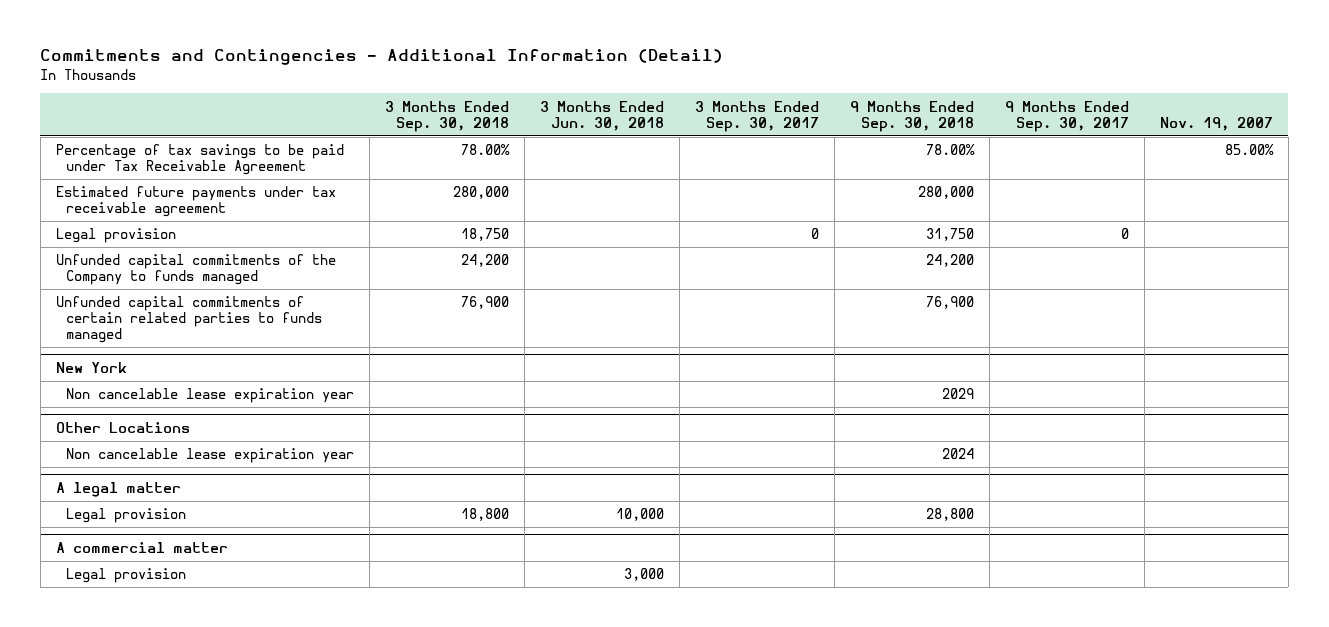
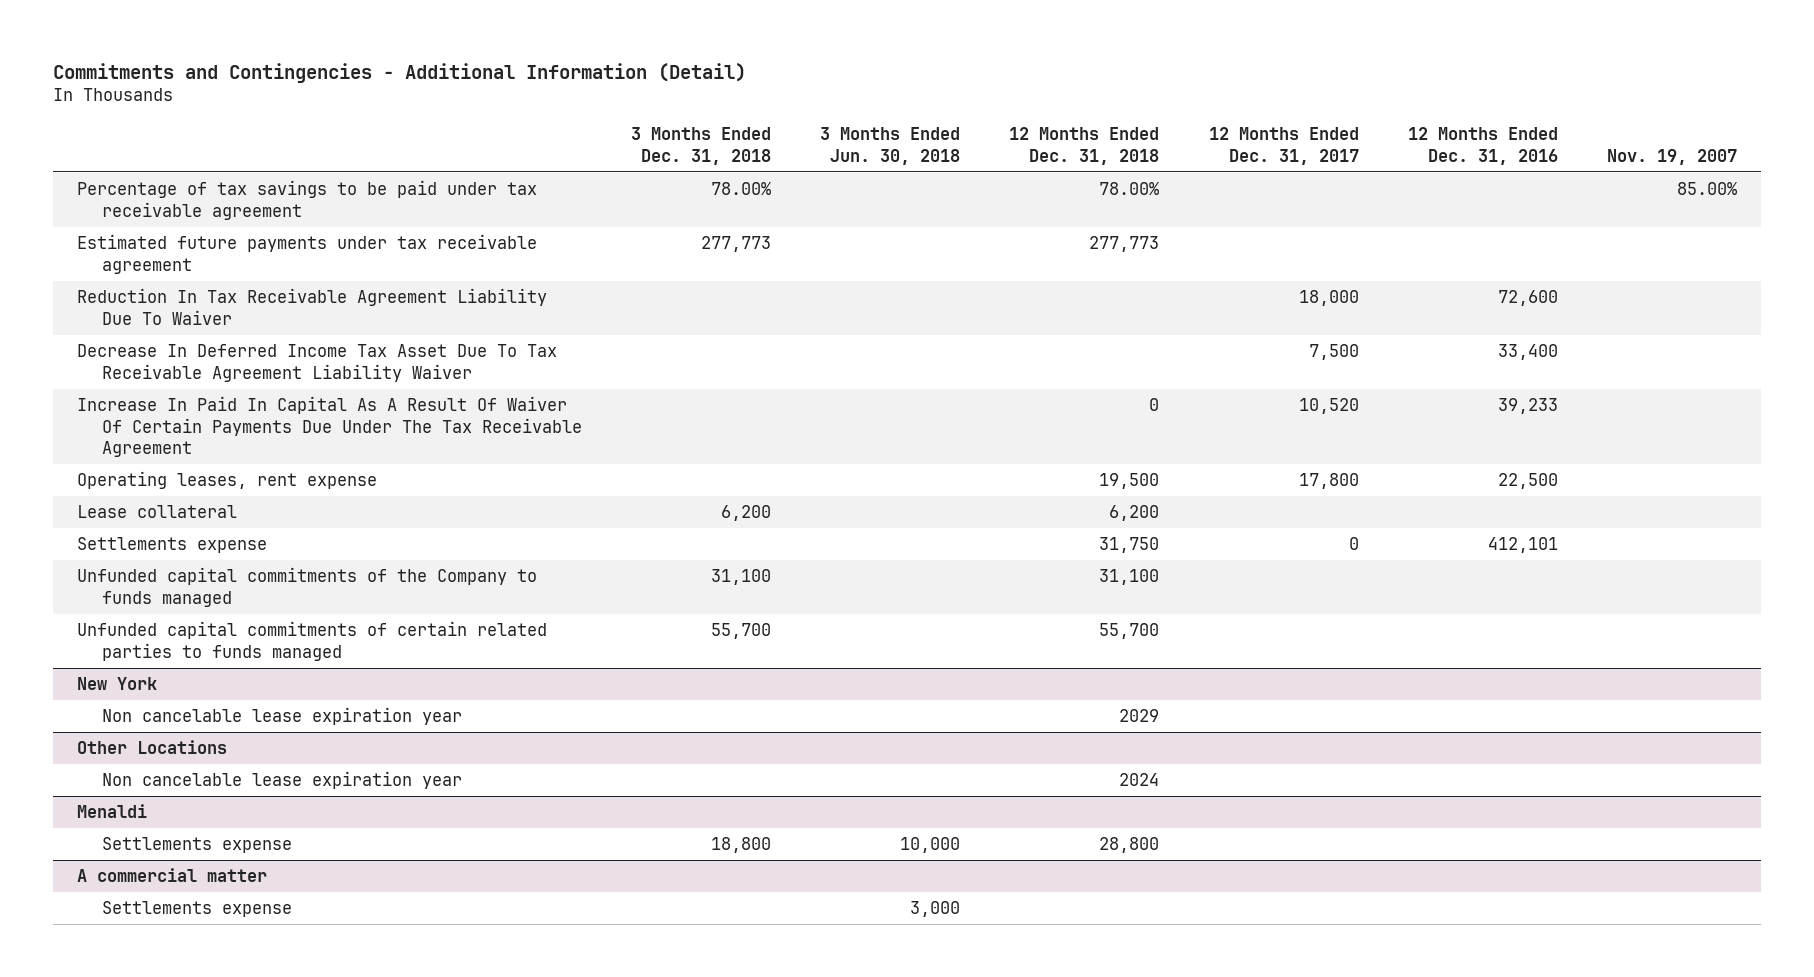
- | 3 Months Ended Sep. 30, 2018 | 3 Months Ended Jun. 30, 2018 | 3 Months Ended Sep. 30, 2017 | 9 Months Ended Sep. 30, 2018 | 9 Months Ended Sep. 30, 2017 | Nov. 19, 2007
+ | 3 Months Ended Dec. 31, 2018 | 3 Months Ended Jun. 30, 2018 | 12 Months Ended Dec. 31, 2018 | 12 Months Ended Dec. 31, 2017 | 12 Months Ended Dec. 31, 2016 | Nov. 19, 2007
- Percentage of tax savings to be paid under Tax Receivable Agreement | 78.00% | | | 78.00% | | 85.00%
+ Percentage of tax savings to be paid under tax receivable agreement | 78.00% | | 78.00% | | | 85.00%
- Legal provision | 18,750 | | 0 | 31,750 | 0 |
+ Reduction In Tax Receivable Agreement Liability Due To Waiver | | | | 18,000 | 72,600 |
+ Decrease In Deferred Income Tax Asset Due To Tax Receivable Agreement Liability Waiver | | | | 7,500 | 33,400 |
+ Increase In Paid In Capital As A Result Of Waiver Of Certain Payments Due Under The Tax Receivable Agreement | | | 0 | 10,520 | 39,233 |
+ Operating leases, rent expense | | | 19,500 | 17,800 | 22,500 |
+ Lease collateral | 6,200 | | 6,200 | | |
+ Settlements expense | | | 31,750 | 0 | 412,101 |
- A legal matter
- Legal provision | 18,800 | 10,000 | | 28,800 | |
+ Menaldi
+ Settlements expense | 18,800 | 10,000 | 28,800 | | |
@ A commercial matter
- Legal provision | | 3,000 | | | |
+ Settlements expense | | 3,000 | | | |

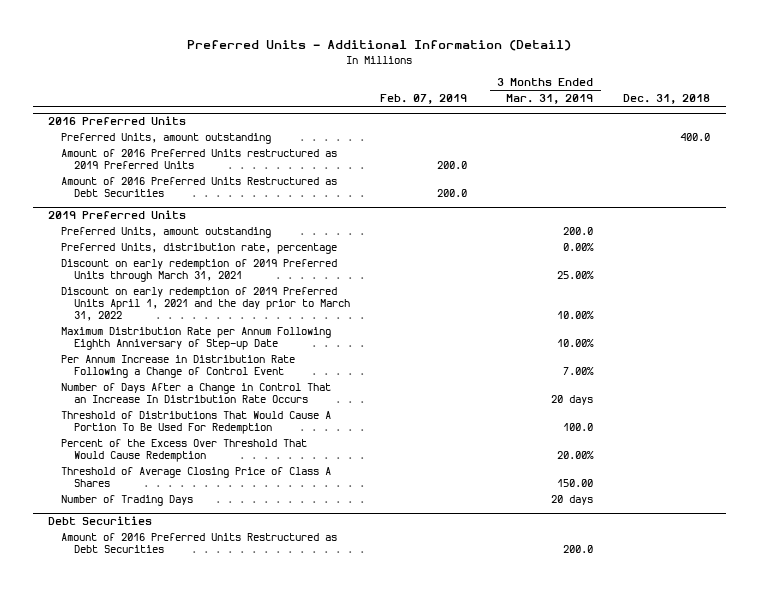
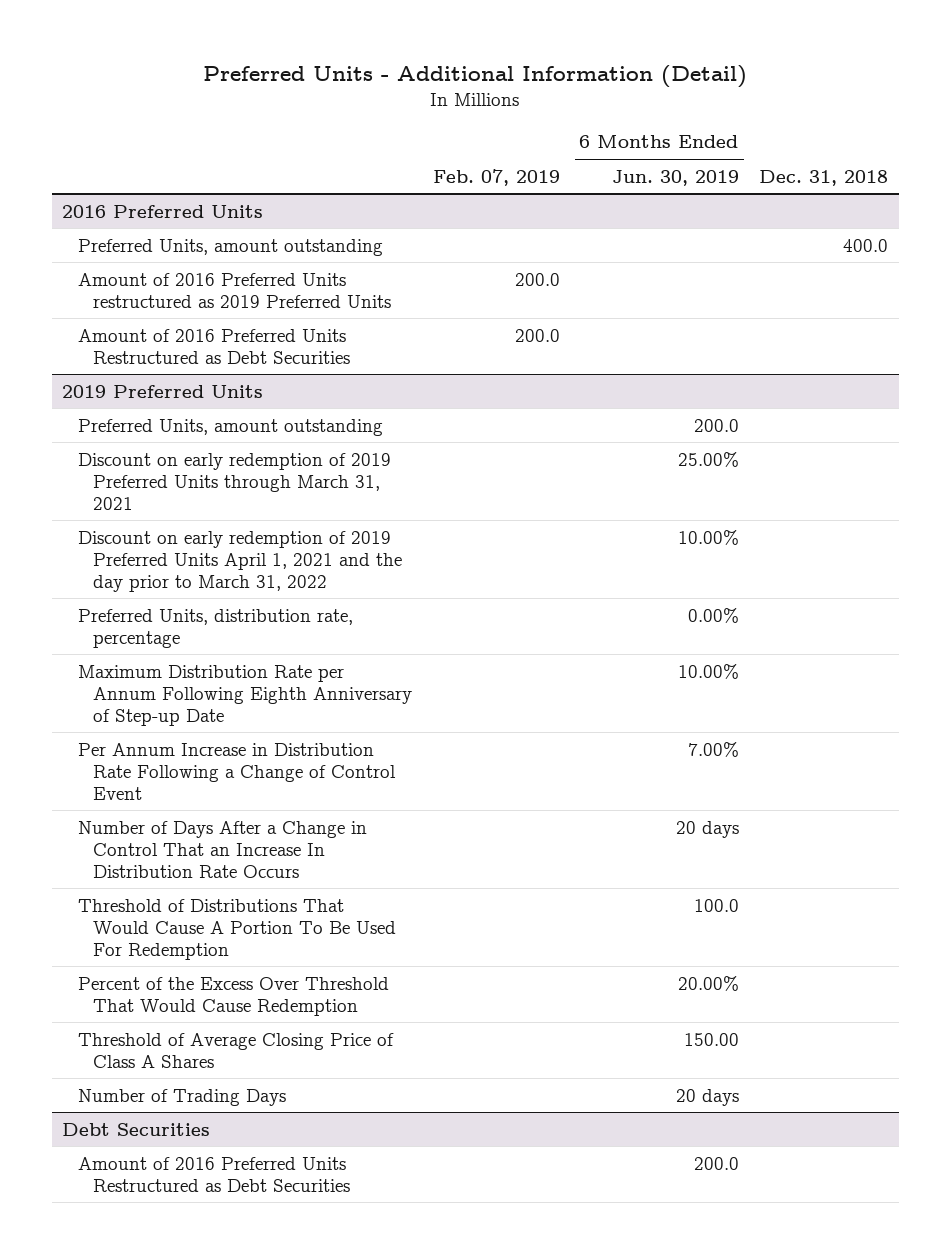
- | Feb. 07, 2019 | 3 Months Ended Mar. 31, 2019 | Dec. 31, 2018
+ | Feb. 07, 2019 | 6 Months Ended Jun. 30, 2019 | Dec. 31, 2018
@ 2019 Preferred Units
moved down: Preferred Units, distribution rate, percentage | | 0.00% |

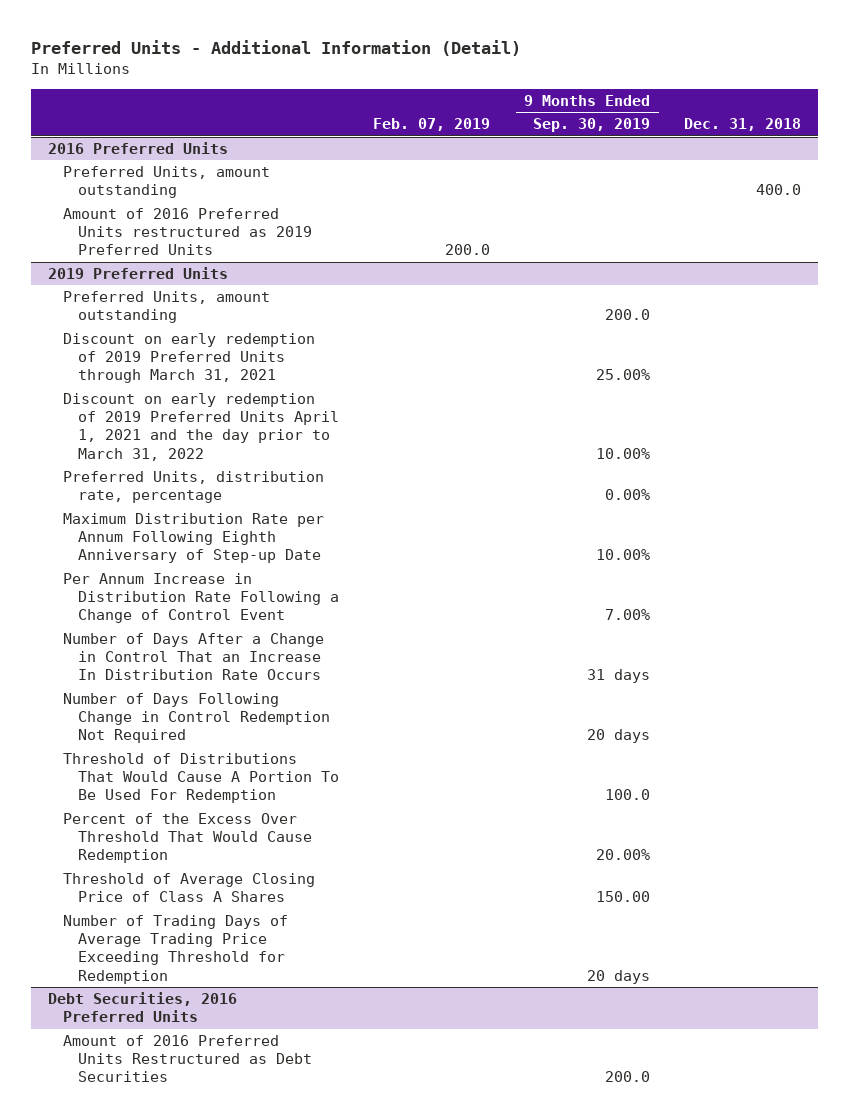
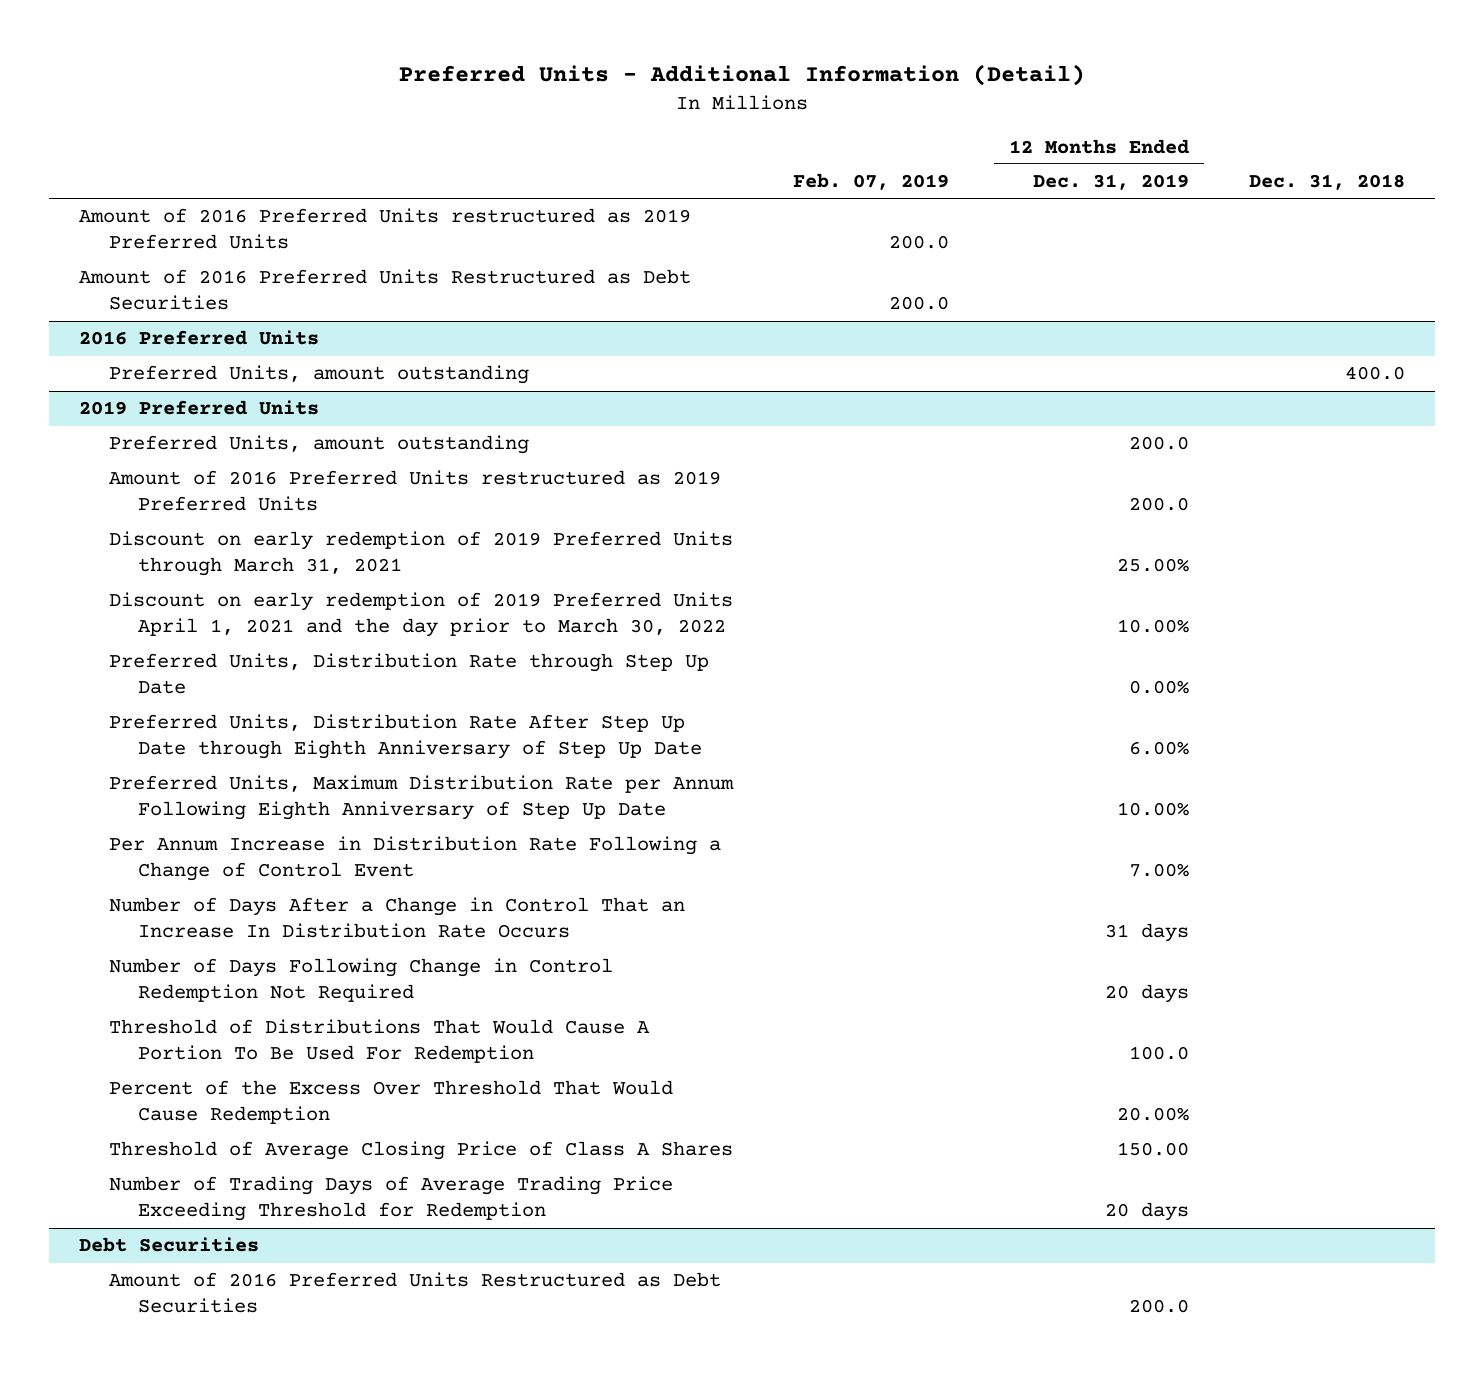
- | Feb. 07, 2019 | 9 Months Ended Sep. 30, 2019 | Dec. 31, 2018
+ | Feb. 07, 2019 | 12 Months Ended Dec. 31, 2019 | Dec. 31, 2018
+ Amount of 2016 Preferred Units restructured as 2019 Preferred Units | 200.0 | |
+ Amount of 2016 Preferred Units Restructured as Debt Securities | 200.0 | |
@ 2016 Preferred Units
- Amount of 2016 Preferred Units restructured as 2019 Preferred Units | 200.0 | |
@ 2019 Preferred Units
+ Amount of 2016 Preferred Units restructured as 2019 Preferred Units | | 200.0 |
- Discount on early redemption of 2019 Preferred Units April 1, 2021 and the day prior to March 31, 2022 | | 10.00% |
- Preferred Units, distribution rate, percentage | | 0.00% |
- Maximum Distribution Rate per Annum Following Eighth Anniversary of Step-up Date | | 10.00% |
+ Discount on early redemption of 2019 Preferred Units April 1, 2021 and the day prior to March 30, 2022 | | 10.00% |
+ Preferred Units, Distribution Rate through Step Up Date | | 0.00% |
+ Preferred Units, Distribution Rate After Step Up Date through Eighth Anniversary of Step Up Date | | 6.00% |
+ Preferred Units, Maximum Distribution Rate per Annum Following Eighth Anniversary of Step Up Date | | 10.00% |
- Debt Securities, 2016 Preferred Units
+ Debt Securities

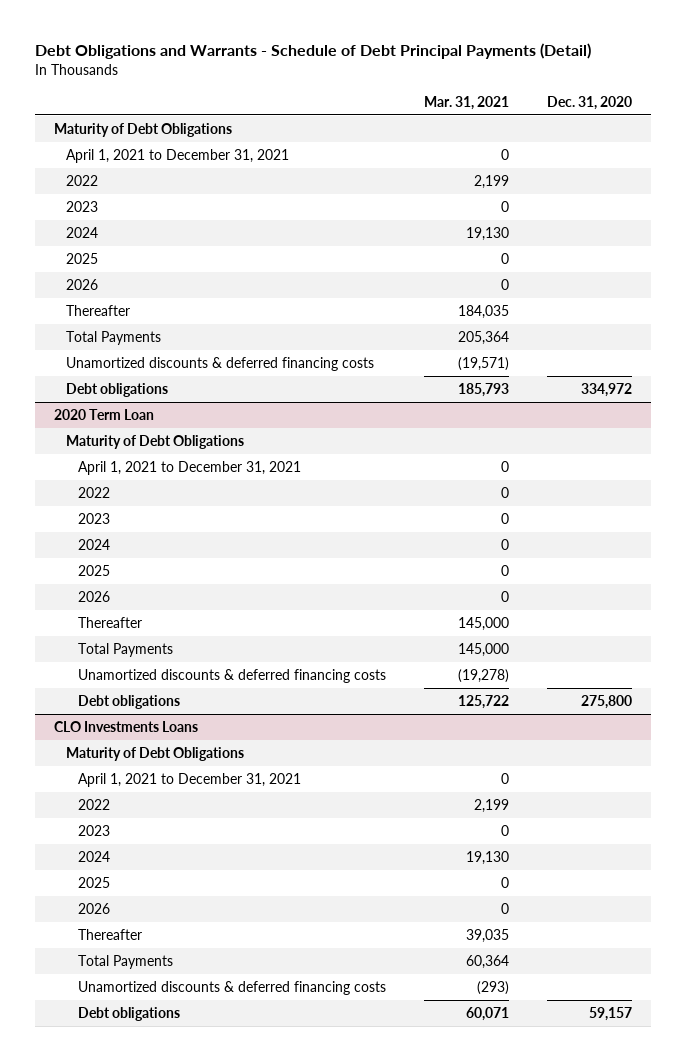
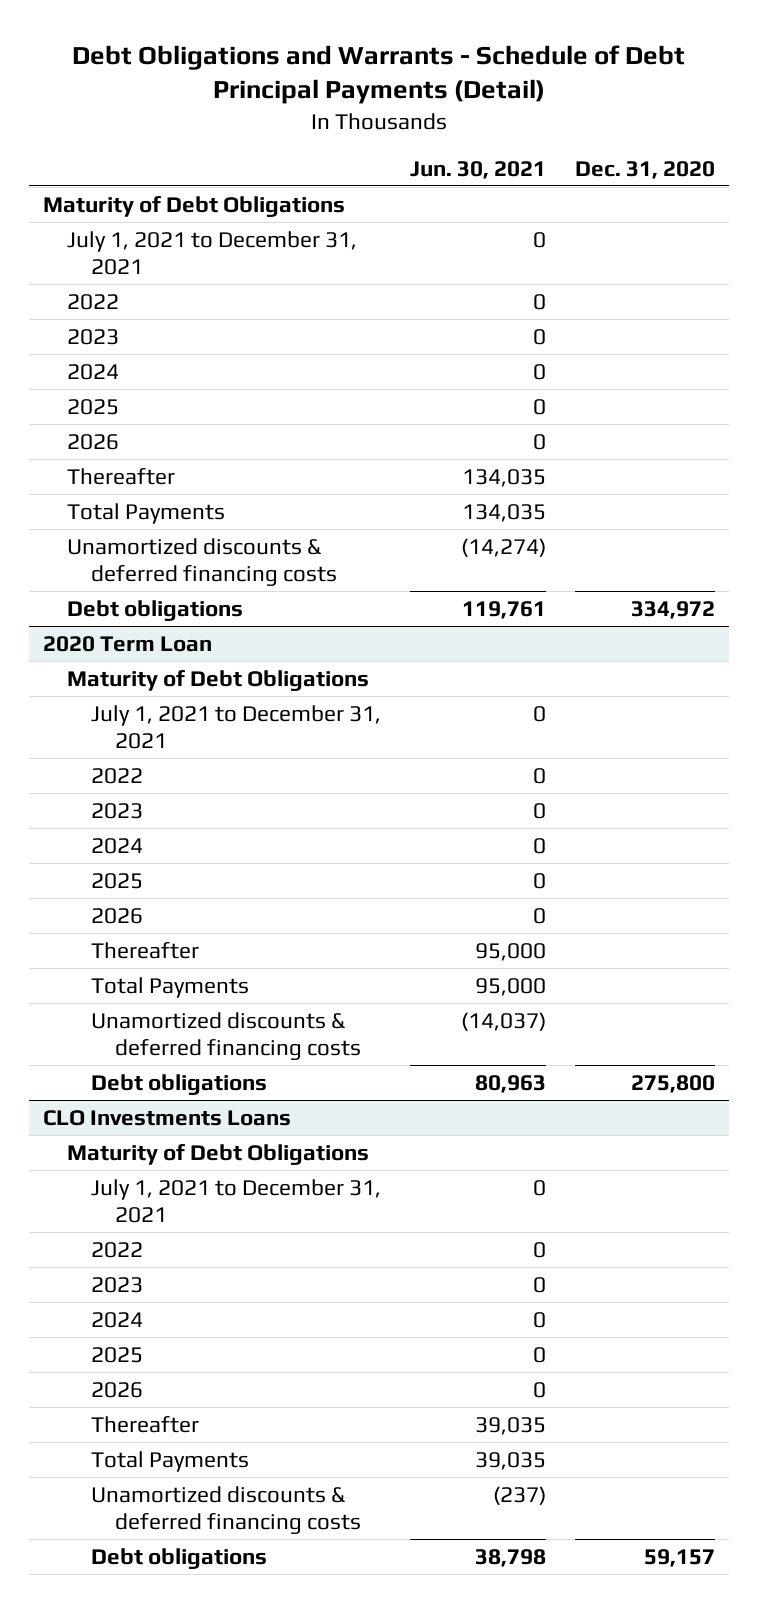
- | Mar. 31, 2021 | Dec. 31, 2020
+ | Jun. 30, 2021 | Dec. 31, 2020
- April 1, 2021 to December 31, 2021 | 0 |
+ July 1, 2021 to December 31, 2021 | 0 |
@ 2020 Term Loan
- April 1, 2021 to December 31, 2021 | 0 |
+ July 1, 2021 to December 31, 2021 | 0 |
@ CLO Investments Loans
- April 1, 2021 to December 31, 2021 | 0 |
+ July 1, 2021 to December 31, 2021 | 0 |

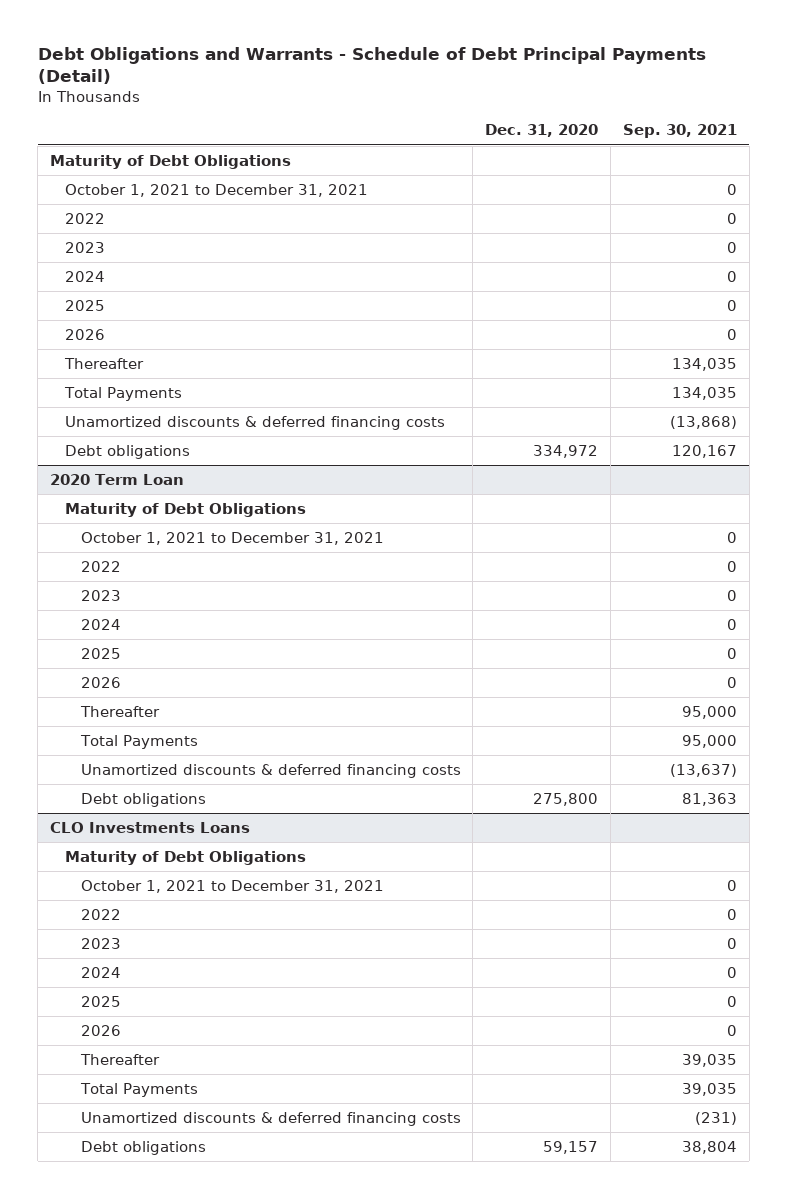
- | Jun. 30, 2021 | Dec. 31, 2020
+ | Dec. 31, 2020 | Sep. 30, 2021
- July 1, 2021 to December 31, 2021 | 0 |
+ October 1, 2021 to December 31, 2021 | | 0
@ 2020 Term Loan
- July 1, 2021 to December 31, 2021 | 0 |
+ October 1, 2021 to December 31, 2021 | | 0
@ CLO Investments Loans
- July 1, 2021 to December 31, 2021 | 0 |
+ October 1, 2021 to December 31, 2021 | | 0

